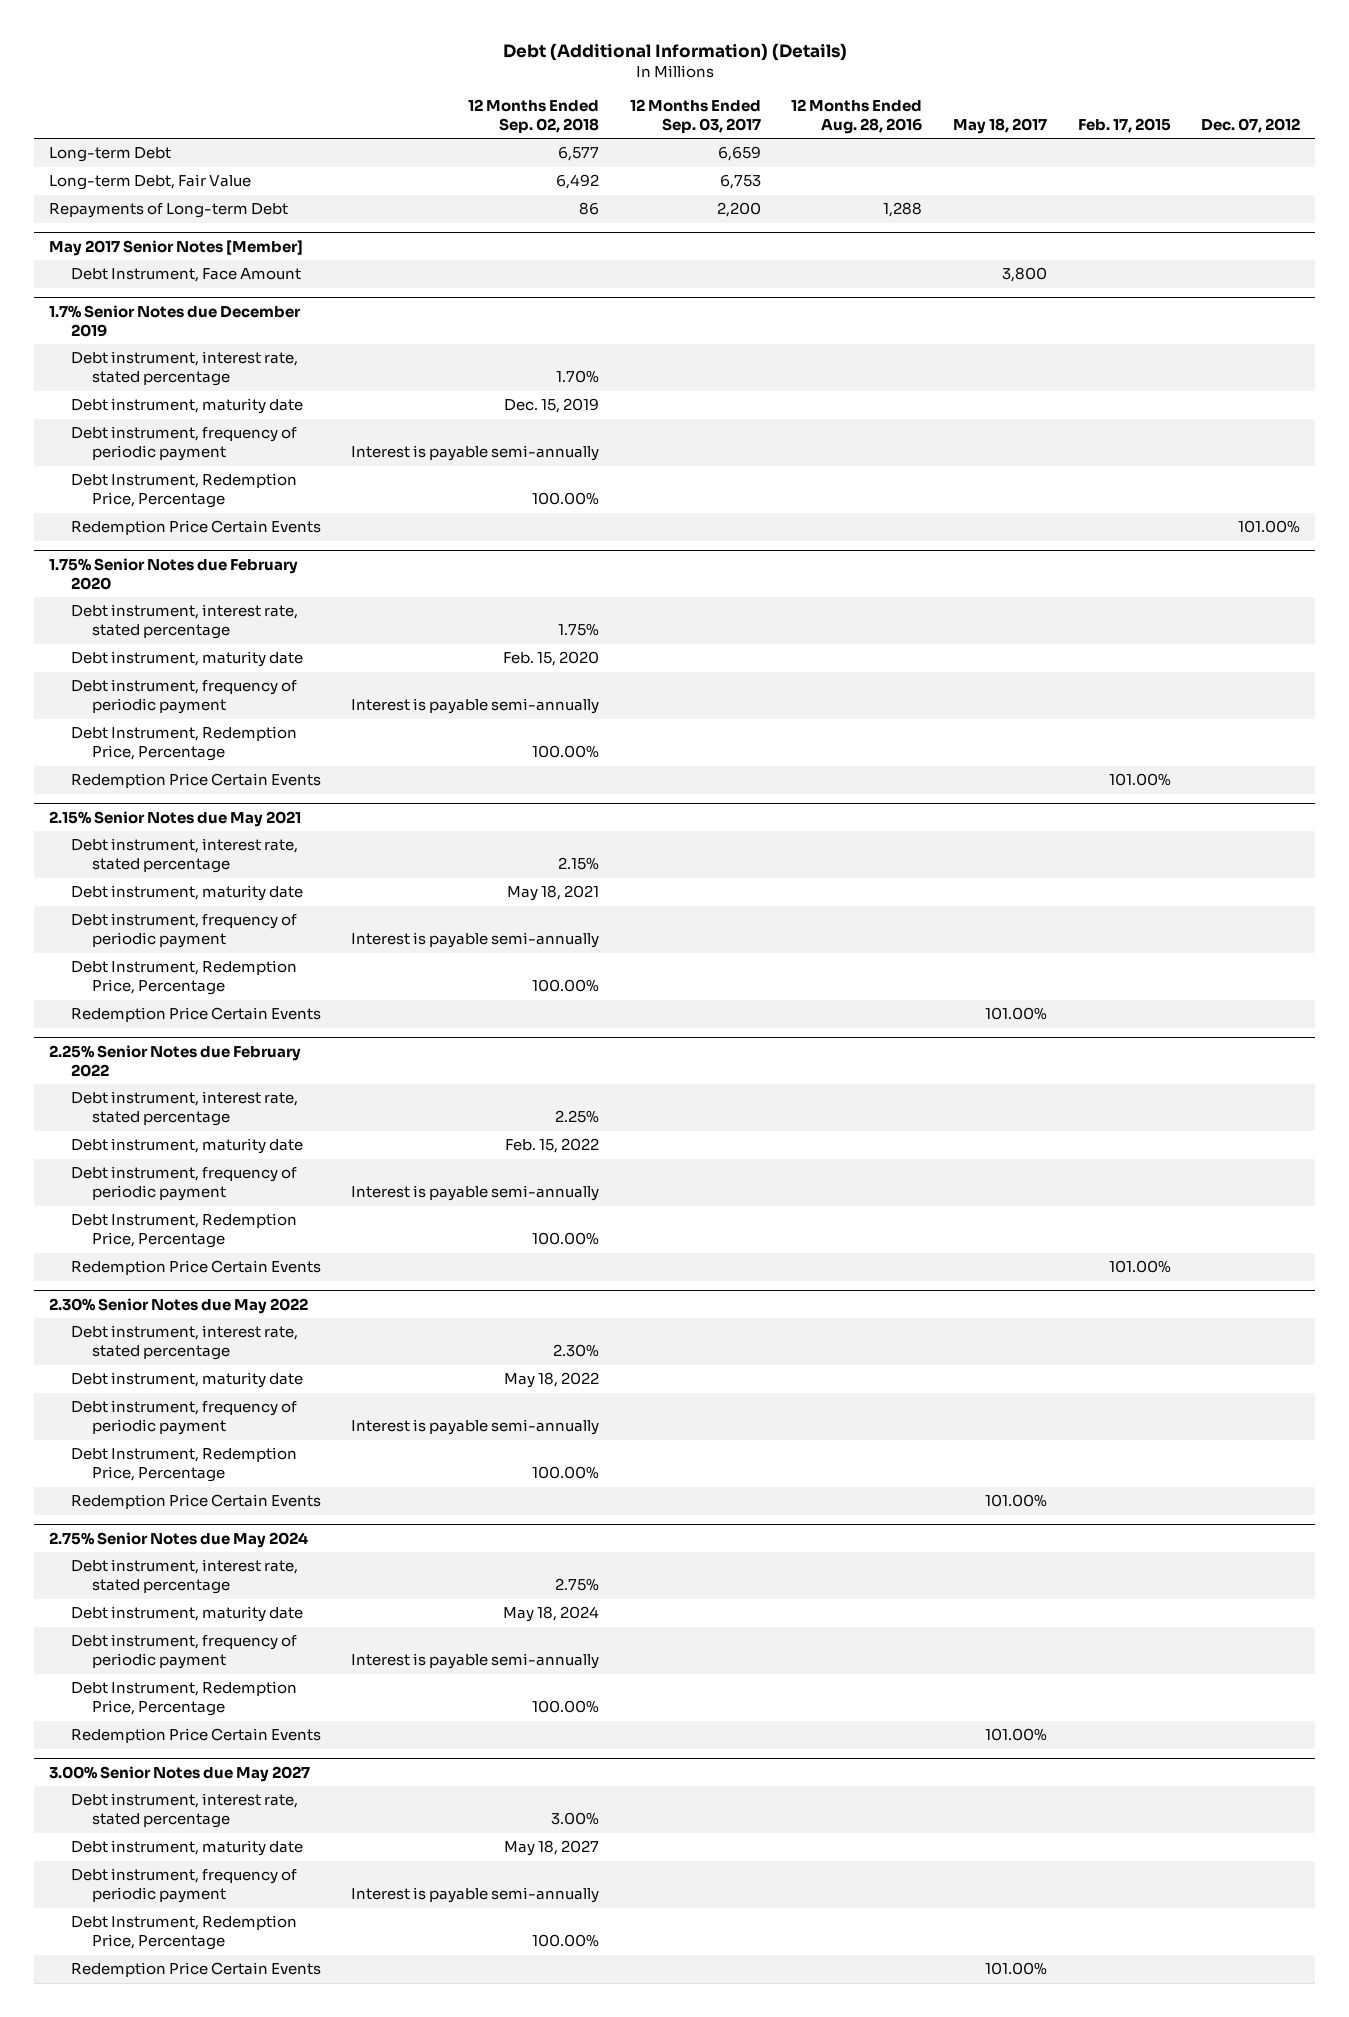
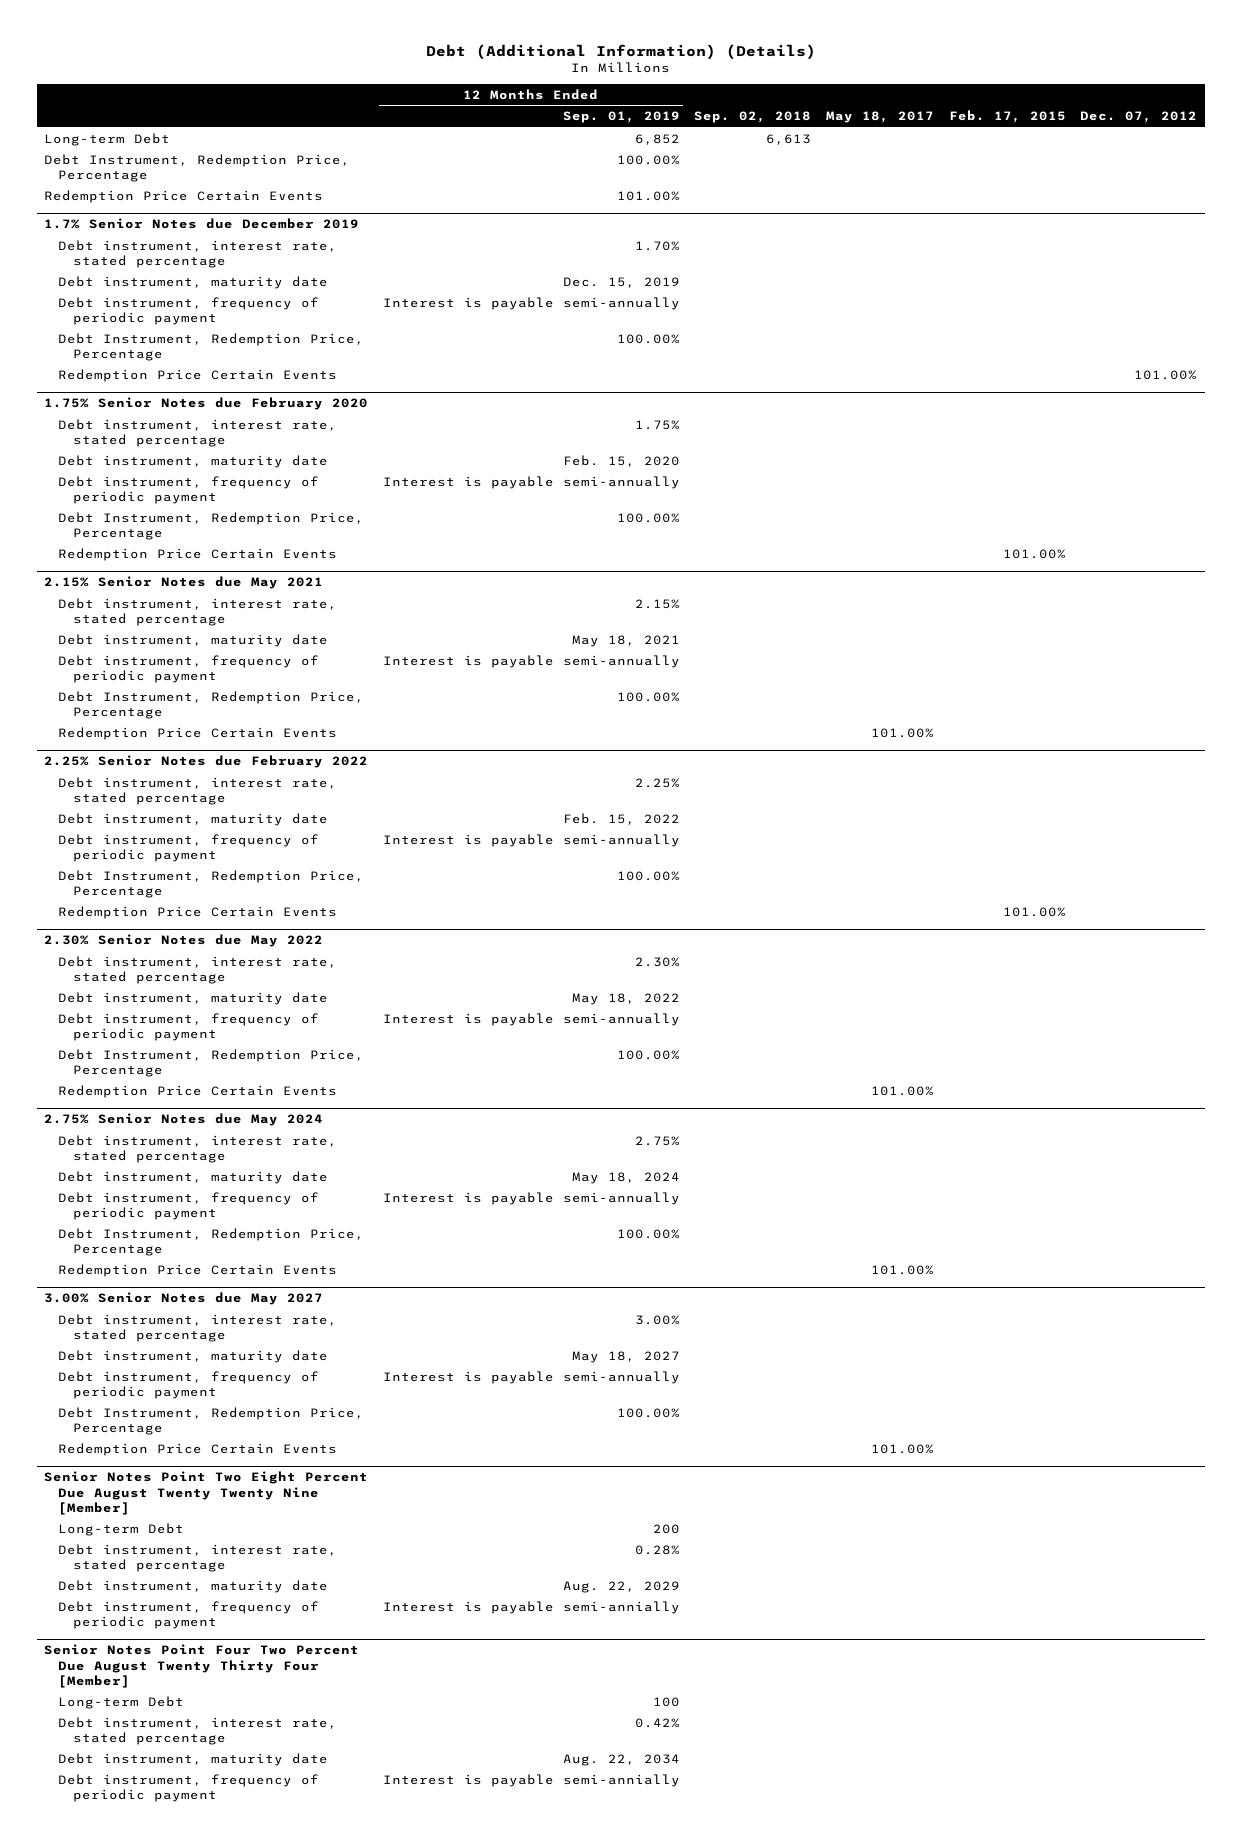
- | 12 Months Ended Sep. 02, 2018 | 12 Months Ended Sep. 03, 2017 | 12 Months Ended Aug. 28, 2016 | May 18, 2017 | Feb. 17, 2015 | Dec. 07, 2012
+ | 12 Months Ended Sep. 01, 2019 | Sep. 02, 2018 | May 18, 2017 | Feb. 17, 2015 | Dec. 07, 2012
- Long-term Debt, Fair Value | 6,492 | 6,753 | | | |
- Repayments of Long-term Debt | 86 | 2,200 | 1,288 | | |
- May 2017 Senior Notes [Member]
- Debt Instrument, Face Amount | | | | 3,800 | |
+ Debt Instrument, Redemption Price, Percentage | 100.00% | | | |
+ Redemption Price Certain Events | 101.00% | | | |
+ Senior Notes Point Two Eight Percent Due August Twenty Twenty Nine [Member]
+ Long-term Debt | 200 | | | |
+ Debt instrument, interest rate, stated percentage | 0.28% | | | |
+ Debt instrument, maturity date | Aug. 22, 2029 | | | |
+ Debt instrument, frequency of periodic payment | Interest is payable semi-annially | | | |
+ Senior Notes Point Four Two Percent Due August Twenty Thirty Four [Member]
+ Long-term Debt | 100 | | | |
+ Debt instrument, interest rate, stated percentage | 0.42% | | | |
+ Debt instrument, maturity date | Aug. 22, 2034 | | | |
+ Debt instrument, frequency of periodic payment | Interest is payable semi-annially | | | |

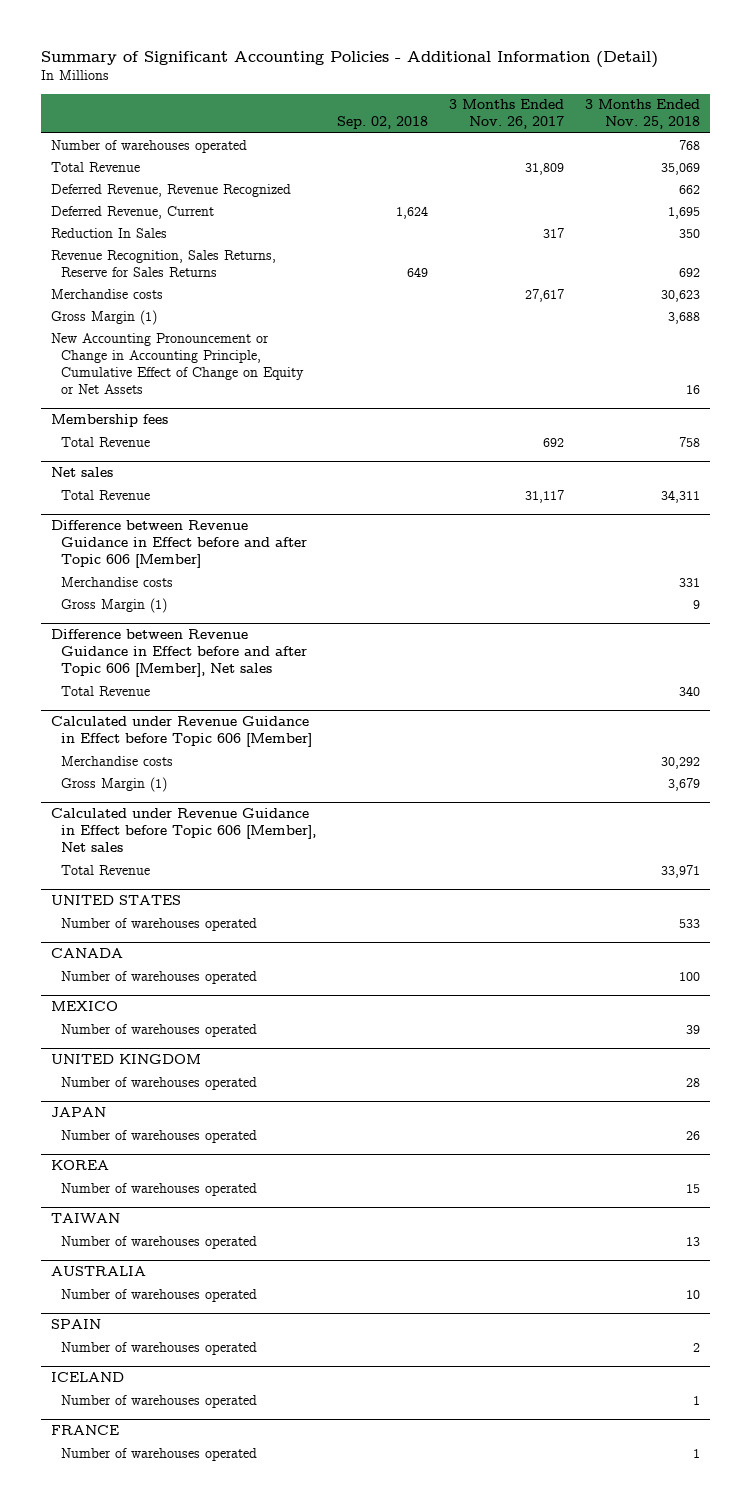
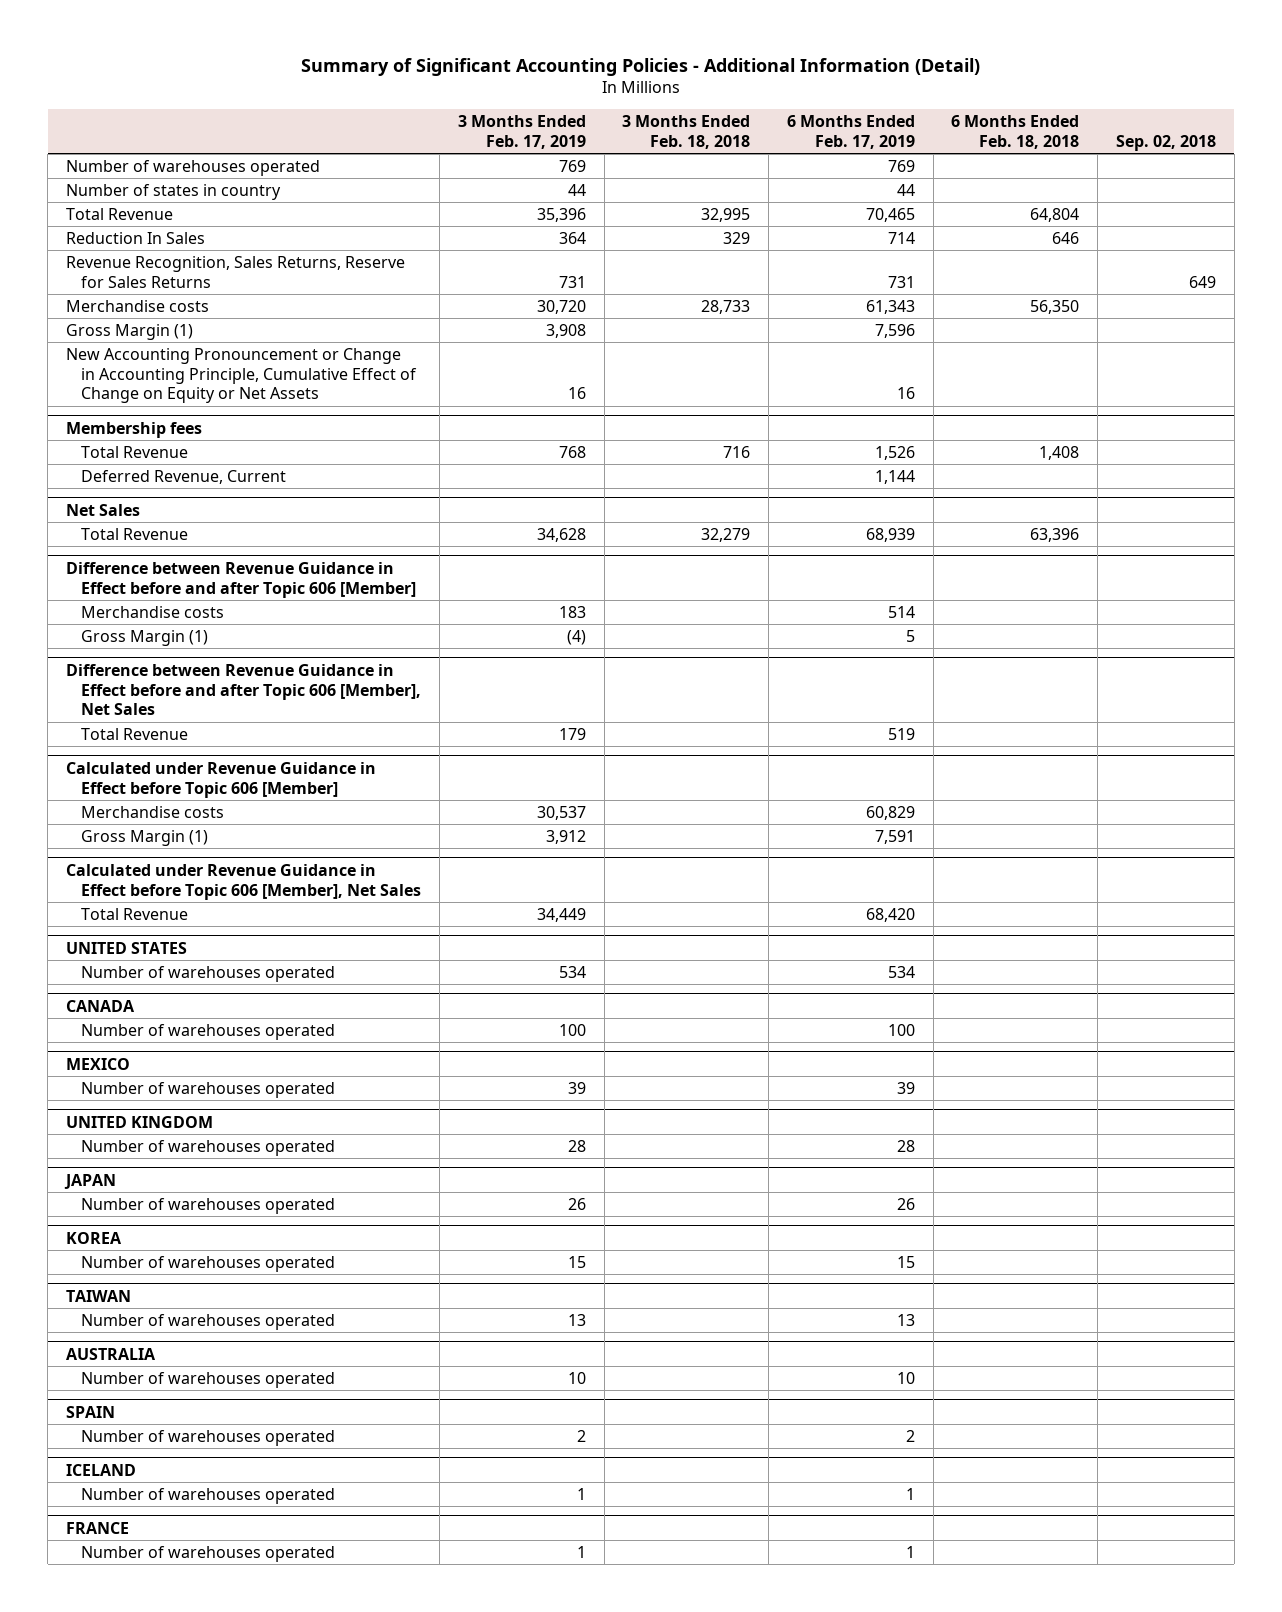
- | Sep. 02, 2018 | 3 Months Ended Nov. 26, 2017 | 3 Months Ended Nov. 25, 2018
+ | 3 Months Ended Feb. 17, 2019 | 3 Months Ended Feb. 18, 2018 | 6 Months Ended Feb. 17, 2019 | 6 Months Ended Feb. 18, 2018 | Sep. 02, 2018
+ Number of states in country | 44 | | 44 | |
- Deferred Revenue, Revenue Recognized | | | 662
- Deferred Revenue, Current | 1,624 | | 1,695
- Net sales
@ Membership fees
+ Deferred Revenue, Current | | | 1,144 | |
+ Net Sales
- Difference between Revenue Guidance in Effect before and after Topic 606 [Member], Net sales
+ Difference between Revenue Guidance in Effect before and after Topic 606 [Member], Net Sales
- Calculated under Revenue Guidance in Effect before Topic 606 [Member], Net sales
+ Calculated under Revenue Guidance in Effect before Topic 606 [Member], Net Sales

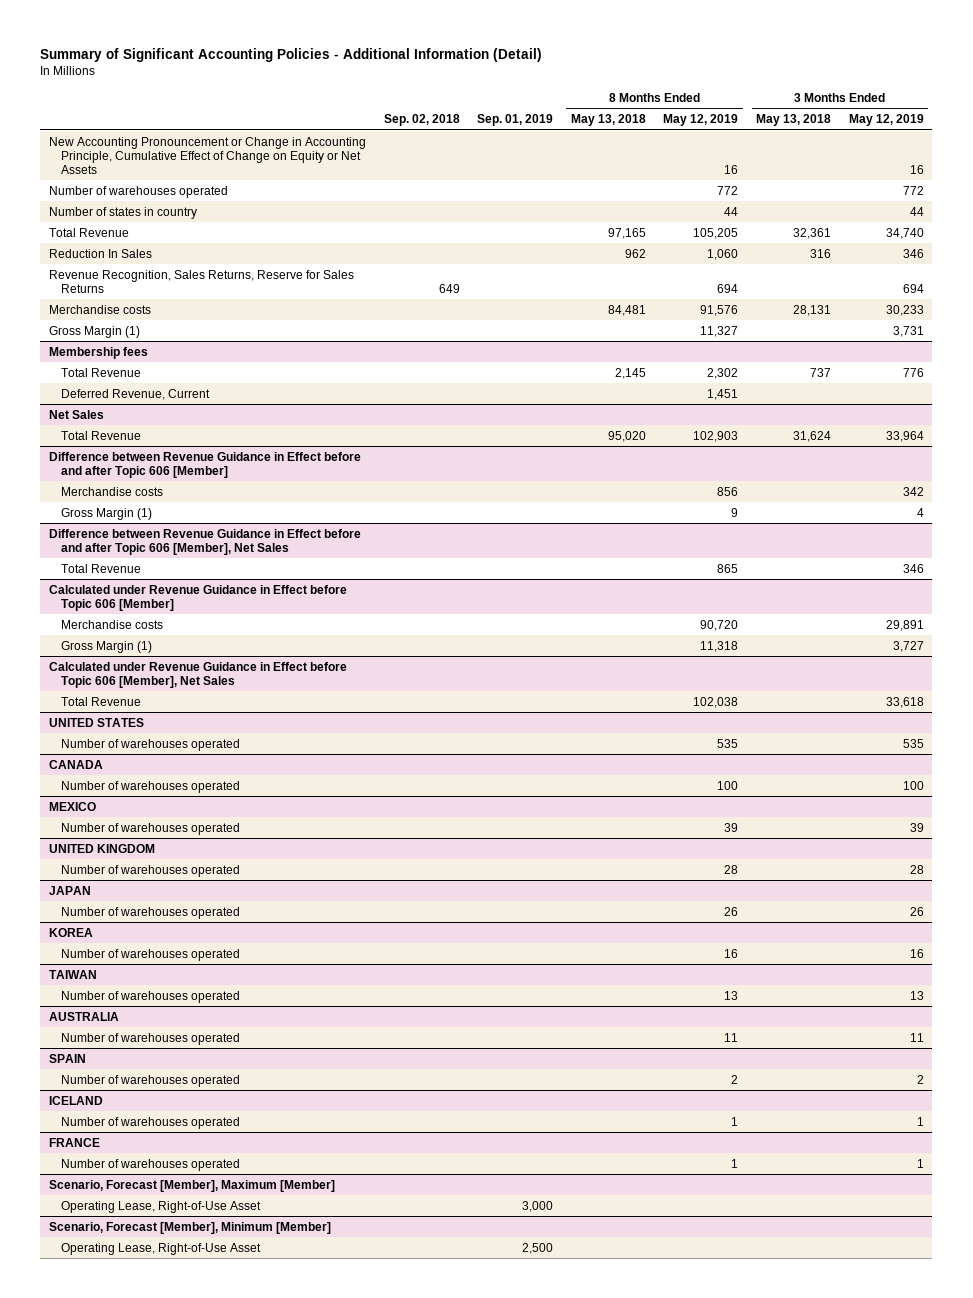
- | 3 Months Ended Feb. 17, 2019 | 3 Months Ended Feb. 18, 2018 | 6 Months Ended Feb. 17, 2019 | 6 Months Ended Feb. 18, 2018 | Sep. 02, 2018
+ | Sep. 02, 2018 | Sep. 01, 2019 | 8 Months Ended May 13, 2018 | 8 Months Ended May 12, 2019 | 3 Months Ended May 13, 2018 | 3 Months Ended May 12, 2019
moved up: New Accounting Pronouncement or Change in Accounting Principle, Cumulative Effect of Change on Equity or Net Assets | | | | 16 | | 16
+ Scenario, Forecast [Member], Maximum [Member]
+ Operating Lease, Right-of-Use Asset | | 3,000 | | | |
+ Scenario, Forecast [Member], Minimum [Member]
+ Operating Lease, Right-of-Use Asset | | 2,500 | | | |

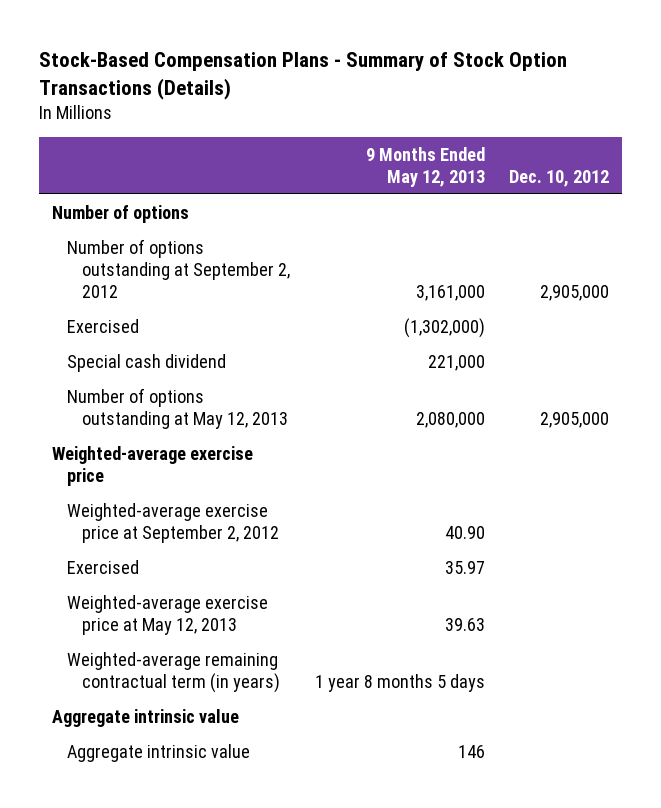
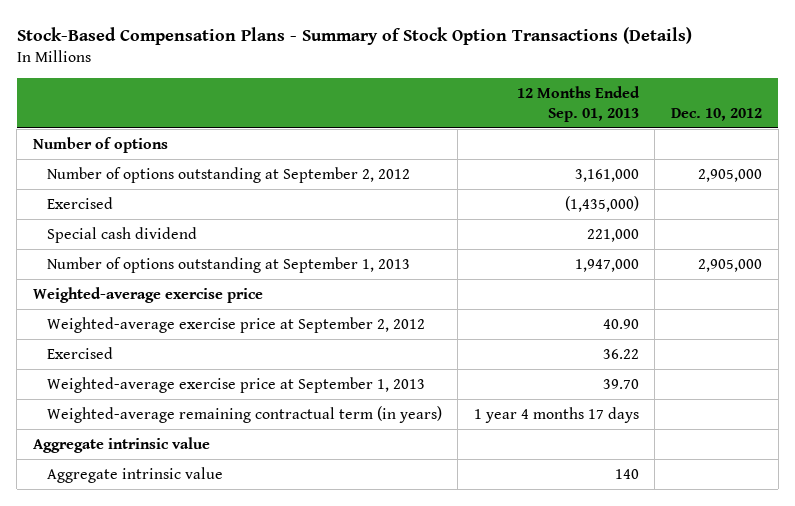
- | 9 Months Ended May 12, 2013 | Dec. 10, 2012
+ | 12 Months Ended Sep. 01, 2013 | Dec. 10, 2012
- Number of options outstanding at May 12, 2013 | 2,080,000 | 2,905,000
+ Number of options outstanding at September 1, 2013 | 1,947,000 | 2,905,000
- Weighted-average exercise price at May 12, 2013 | 39.63 |
+ Weighted-average exercise price at September 1, 2013 | 39.70 |

